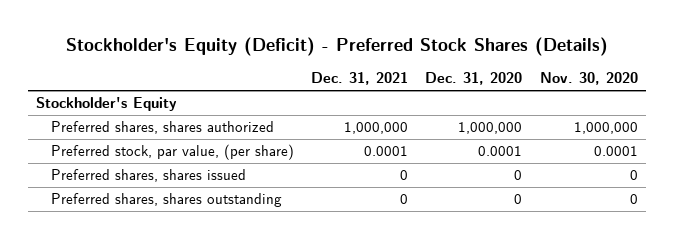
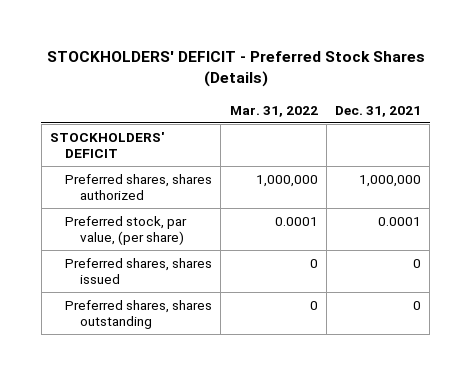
- Stockholder's Equity (Deficit) - Preferred Stock Shares (Details)
+ STOCKHOLDERS' DEFICIT - Preferred Stock Shares (Details)
- | Dec. 31, 2021 | Dec. 31, 2020 | Nov. 30, 2020
+ | Mar. 31, 2022 | Dec. 31, 2021
- Stockholder's Equity
+ STOCKHOLDERS' DEFICIT

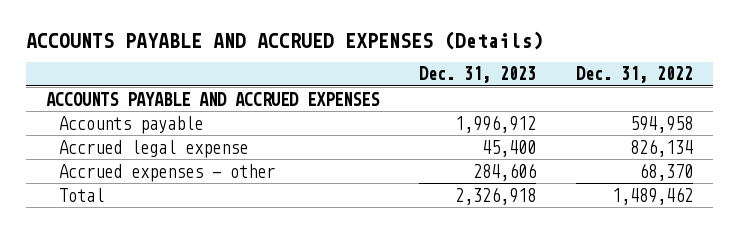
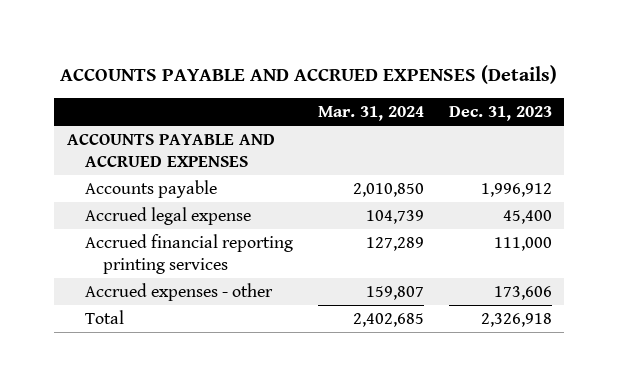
- | Dec. 31, 2023 | Dec. 31, 2022
+ | Mar. 31, 2024 | Dec. 31, 2023
- Accrued expenses - other | 284,606 | 68,370
+ Accrued financial reporting printing services | 127,289 | 111,000
+ Accrued expenses - other | 159,807 | 173,606

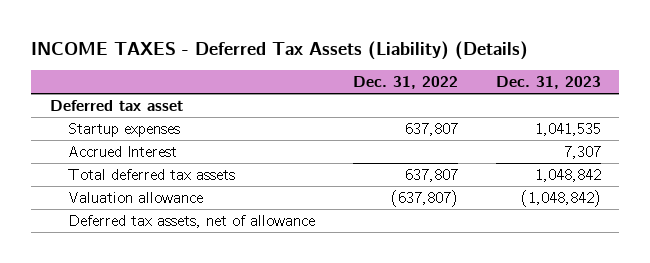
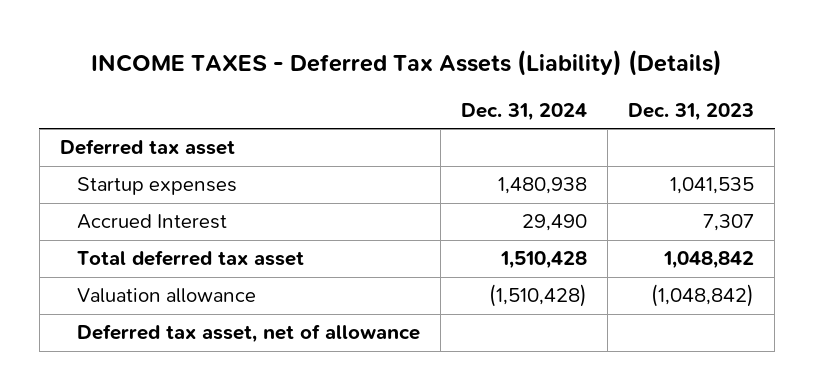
- | Dec. 31, 2022 | Dec. 31, 2023
+ | Dec. 31, 2024 | Dec. 31, 2023
- Total deferred tax assets | 637,807 | 1,048,842
+ Total deferred tax asset | 1,510,428 | 1,048,842
- Deferred tax assets, net of allowance
+ Deferred tax asset, net of allowance

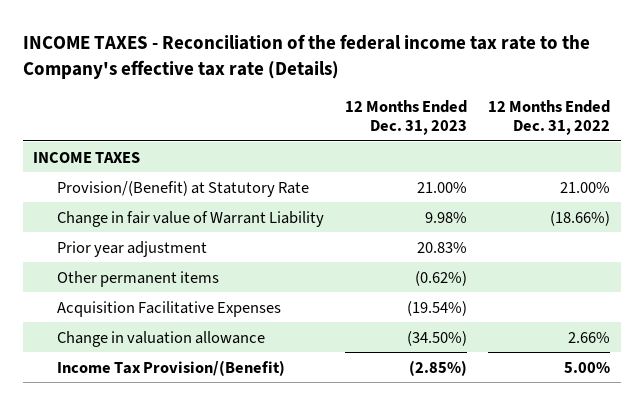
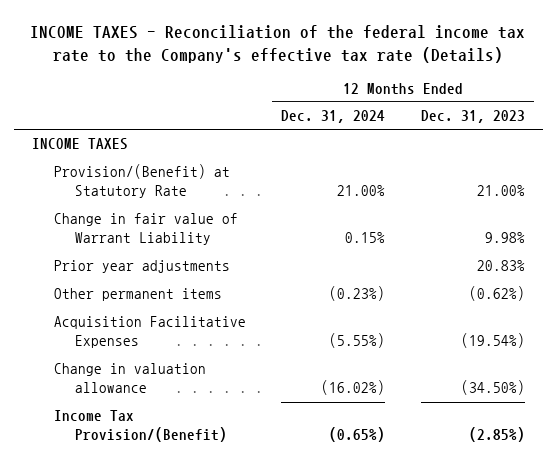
- | 12 Months Ended Dec. 31, 2023 | 12 Months Ended Dec. 31, 2022
+ | 12 Months Ended Dec. 31, 2024 | 12 Months Ended Dec. 31, 2023
- Prior year adjustment | 20.83% |
+ Prior year adjustments | | 20.83%

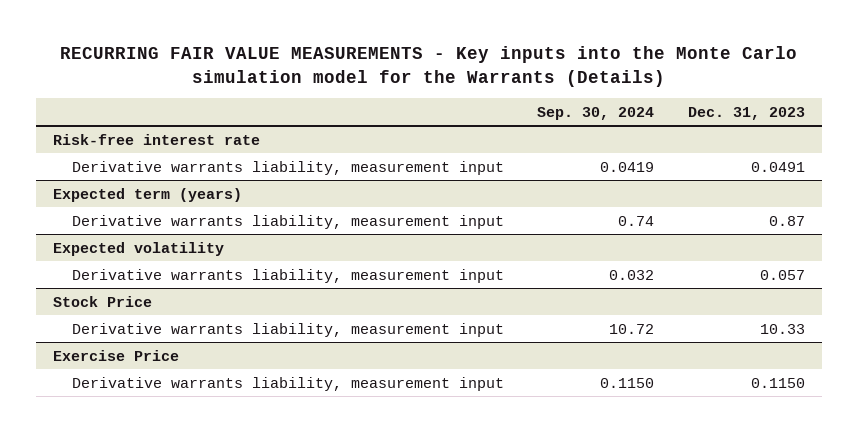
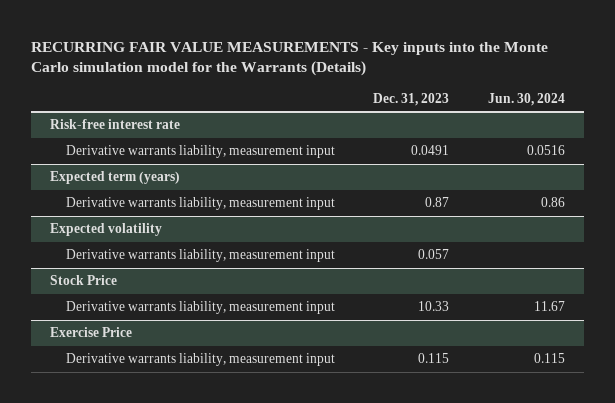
- | Sep. 30, 2024 | Dec. 31, 2023
+ | Dec. 31, 2023 | Jun. 30, 2024
@ Exercise Price
- Derivative warrants liability, measurement input | 0.1150 | 0.1150
+ Derivative warrants liability, measurement input | 0.115 | 0.115

